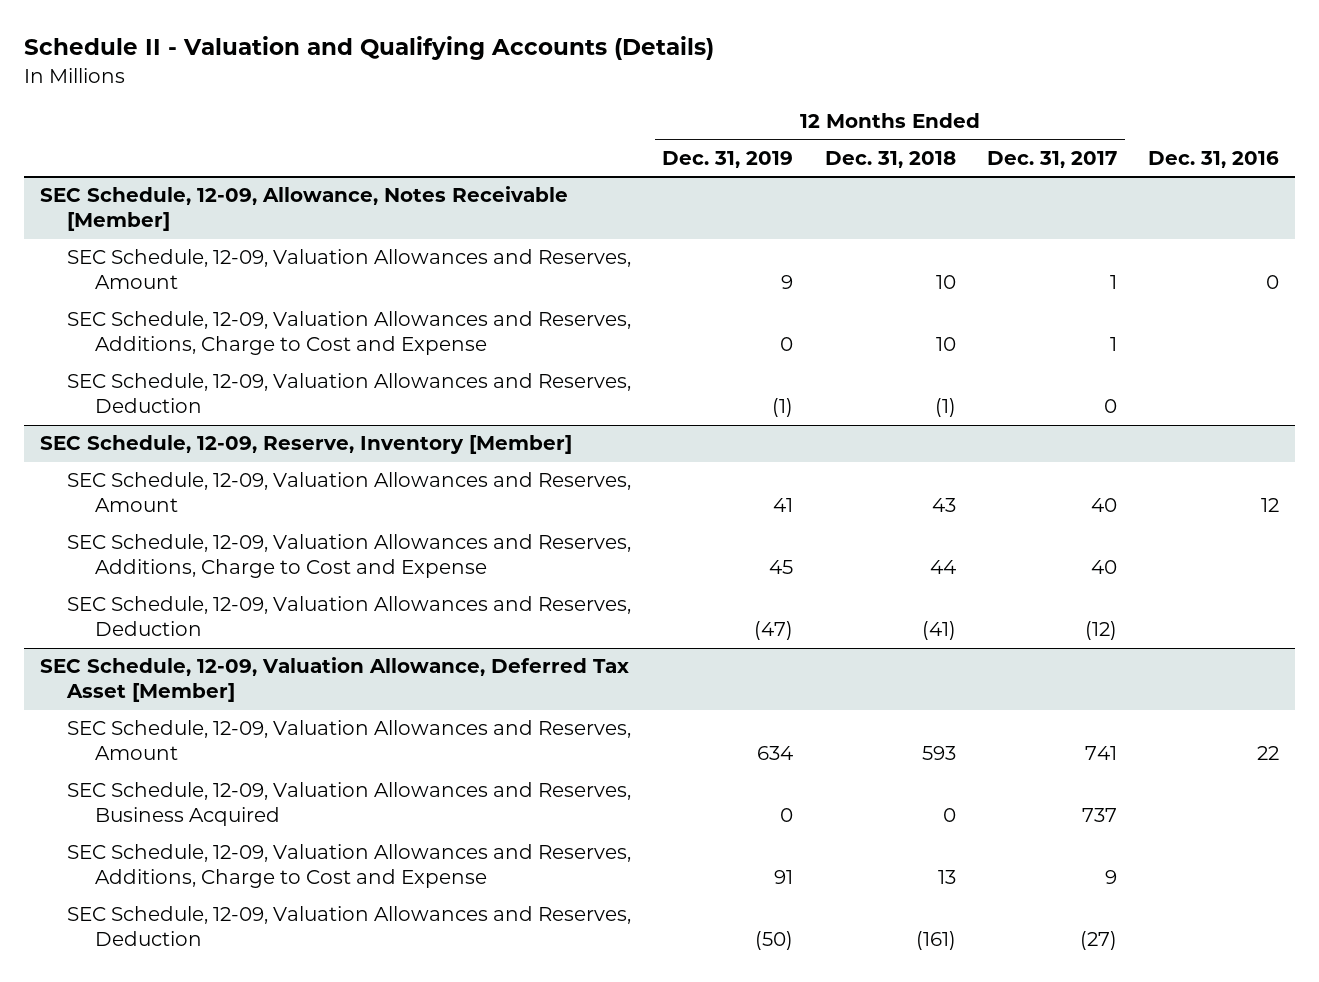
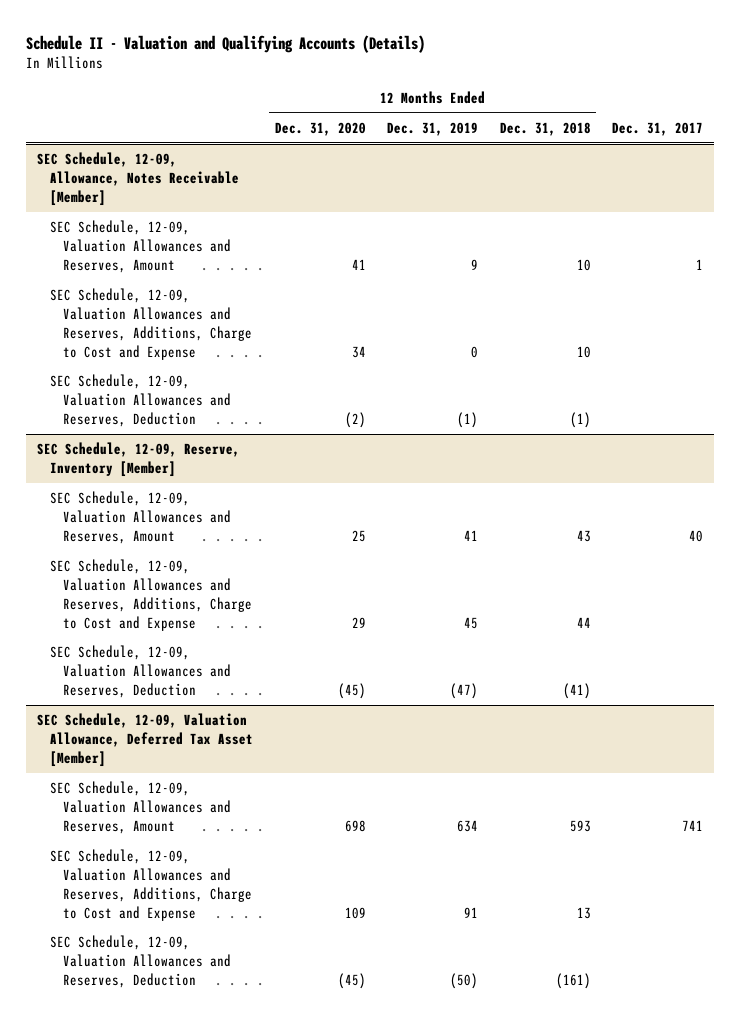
- | 12 Months Ended Dec. 31, 2019 | 12 Months Ended Dec. 31, 2018 | 12 Months Ended Dec. 31, 2017 | Dec. 31, 2016
+ | 12 Months Ended Dec. 31, 2020 | 12 Months Ended Dec. 31, 2019 | 12 Months Ended Dec. 31, 2018 | Dec. 31, 2017
@ SEC Schedule, 12-09, Valuation Allowance, Deferred Tax Asset [Member]
- SEC Schedule, 12-09, Valuation Allowances and Reserves, Business Acquired | 0 | 0 | 737 |

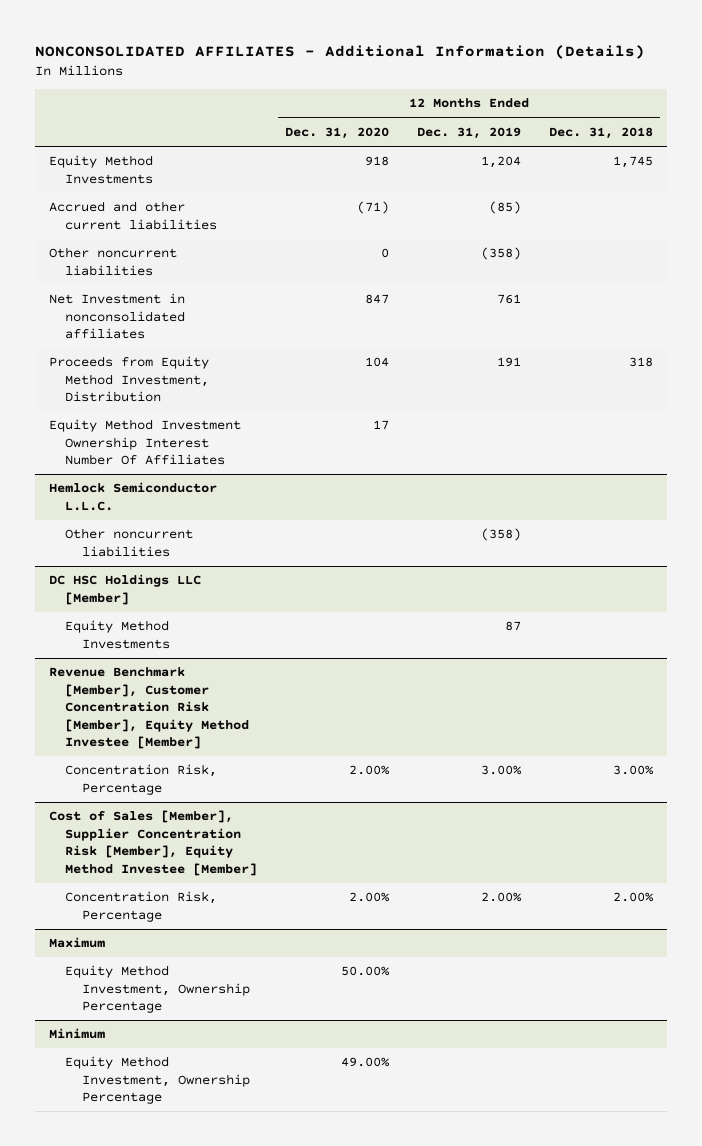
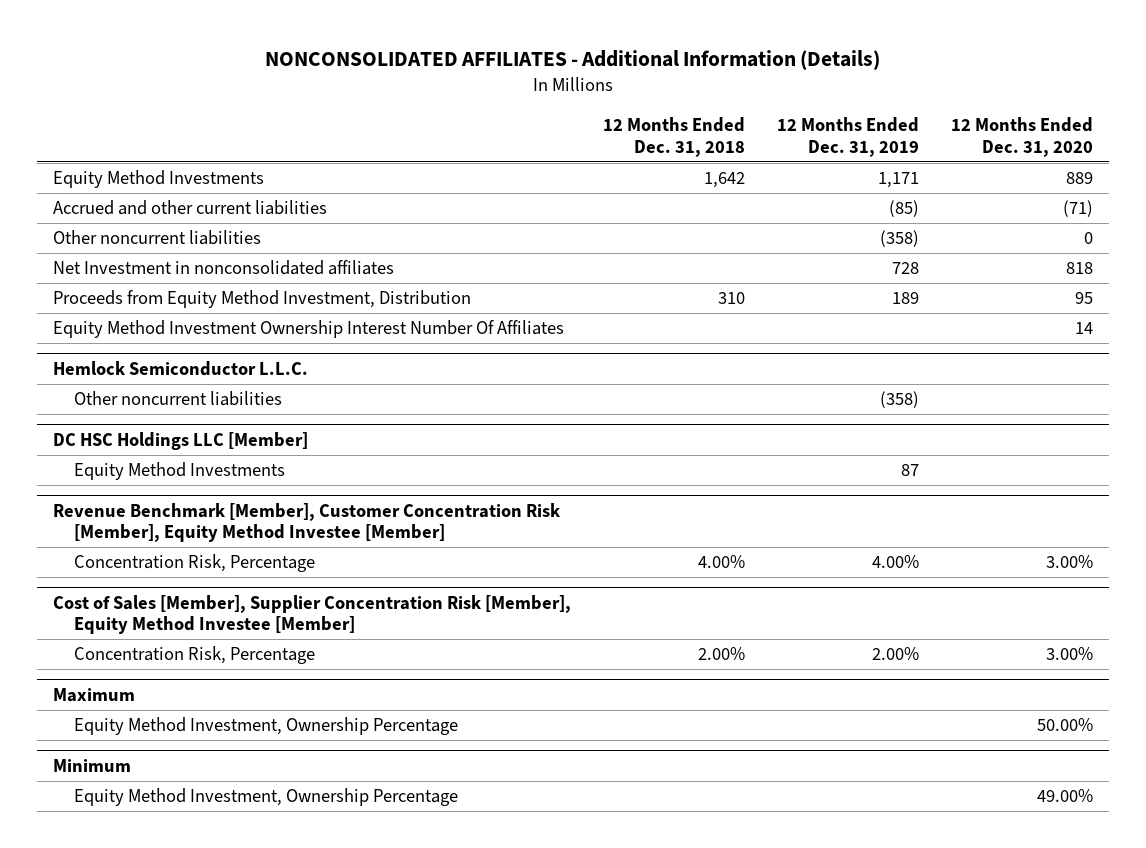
- | 12 Months Ended Dec. 31, 2020 | 12 Months Ended Dec. 31, 2019 | 12 Months Ended Dec. 31, 2018
+ | 12 Months Ended Dec. 31, 2018 | 12 Months Ended Dec. 31, 2019 | 12 Months Ended Dec. 31, 2020
- Equity Method Investments | 918 | 1,204 | 1,745
+ Equity Method Investments | 1,642 | 1,171 | 889
- Net Investment in nonconsolidated affiliates | 847 | 761 |
- Proceeds from Equity Method Investment, Distribution | 104 | 191 | 318
- Equity Method Investment Ownership Interest Number Of Affiliates | 17 | |
+ Net Investment in nonconsolidated affiliates | | 728 | 818
+ Proceeds from Equity Method Investment, Distribution | 310 | 189 | 95
+ Equity Method Investment Ownership Interest Number Of Affiliates | | | 14
@ Revenue Benchmark [Member], Customer Concentration Risk [Member], Equity Method Investee [Member]
- Concentration Risk, Percentage | 2.00% | 3.00% | 3.00%
+ Concentration Risk, Percentage | 4.00% | 4.00% | 3.00%
@ Cost of Sales [Member], Supplier Concentration Risk [Member], Equity Method Investee [Member]
- Concentration Risk, Percentage | 2.00% | 2.00% | 2.00%
+ Concentration Risk, Percentage | 2.00% | 2.00% | 3.00%

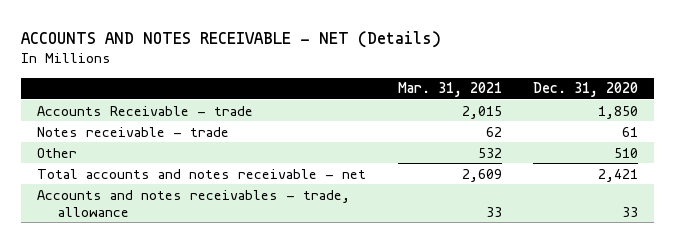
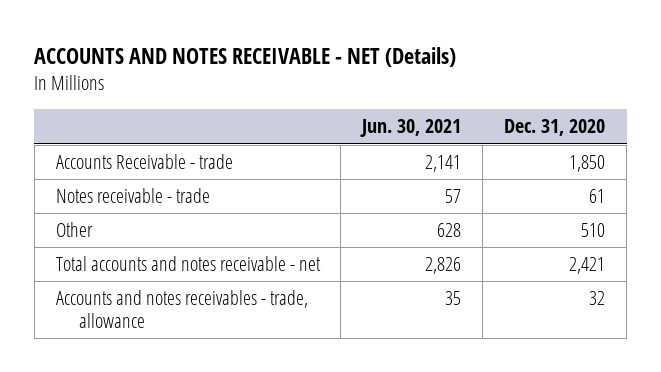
- | Mar. 31, 2021 | Dec. 31, 2020
+ | Jun. 30, 2021 | Dec. 31, 2020
- Accounts and notes receivables - trade, allowance | 33 | 33
+ Accounts and notes receivables - trade, allowance | 35 | 32

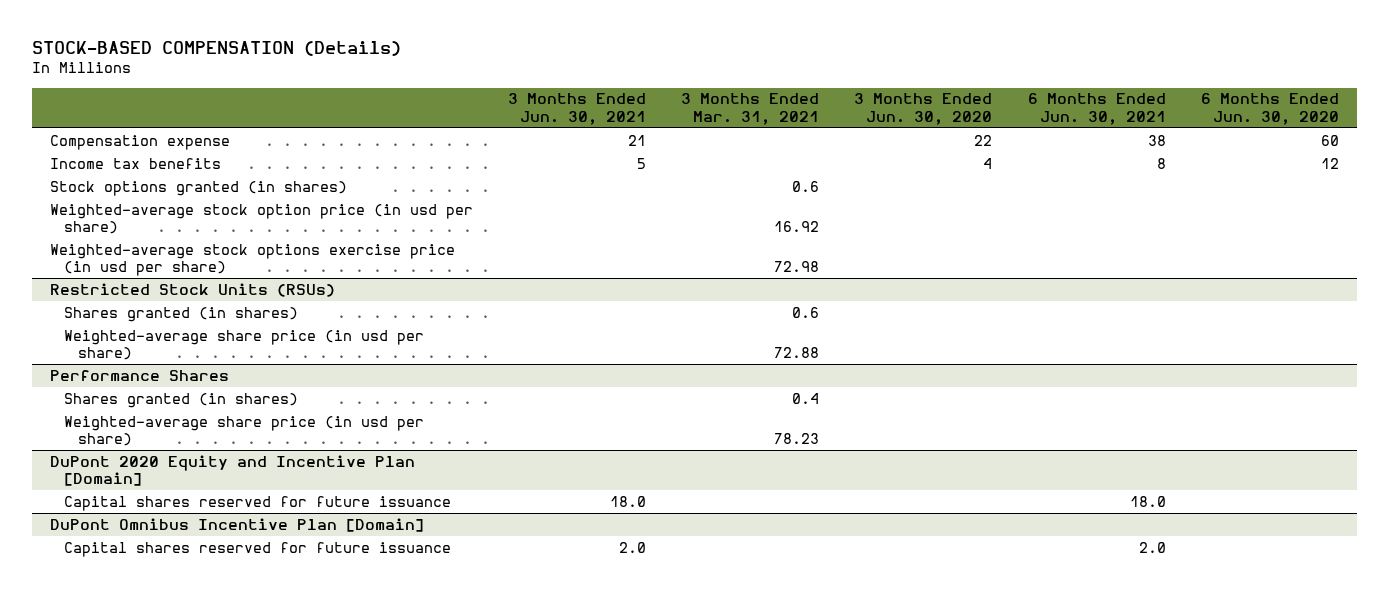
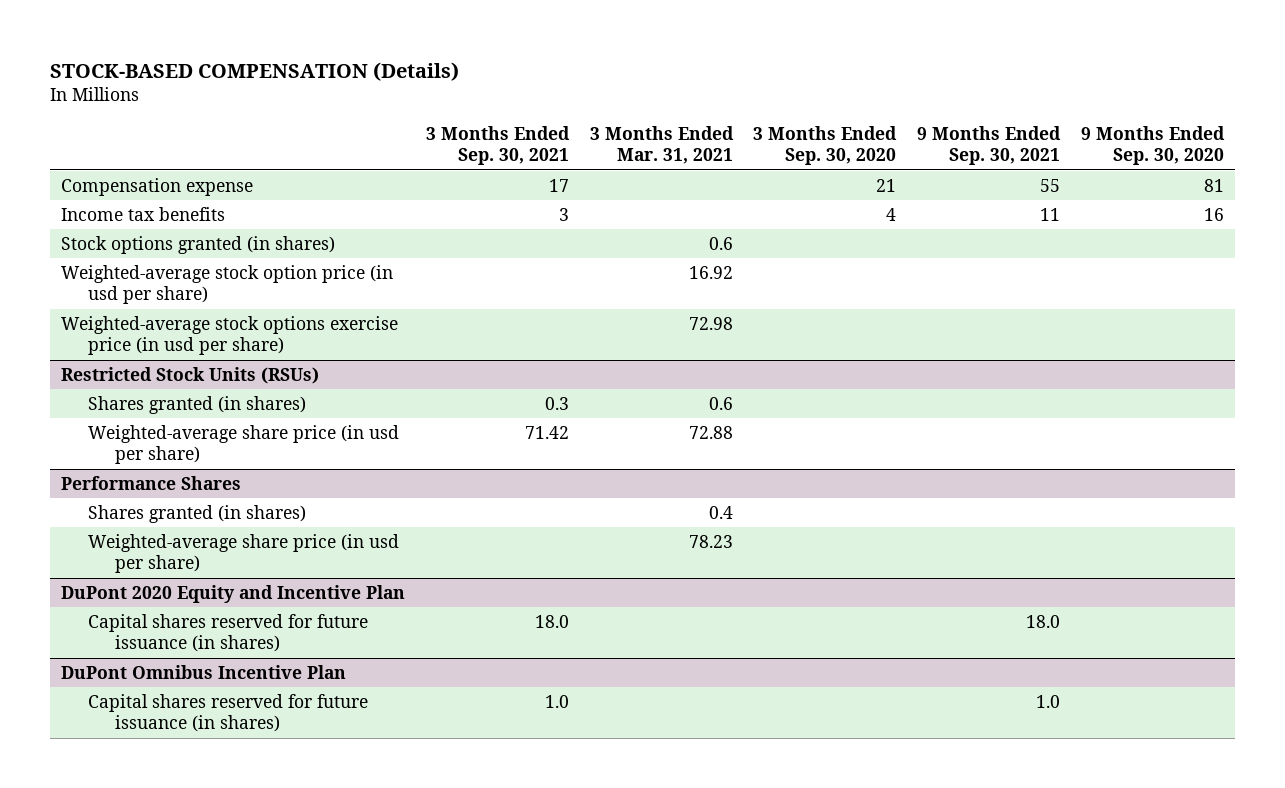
- | 3 Months Ended Jun. 30, 2021 | 3 Months Ended Mar. 31, 2021 | 3 Months Ended Jun. 30, 2020 | 6 Months Ended Jun. 30, 2021 | 6 Months Ended Jun. 30, 2020
+ | 3 Months Ended Sep. 30, 2021 | 3 Months Ended Mar. 31, 2021 | 3 Months Ended Sep. 30, 2020 | 9 Months Ended Sep. 30, 2021 | 9 Months Ended Sep. 30, 2020
- DuPont 2020 Equity and Incentive Plan [Domain]
- Capital shares reserved for future issuance | 18.0 | | | 18.0 |
- DuPont Omnibus Incentive Plan [Domain]
- Capital shares reserved for future issuance | 2.0 | | | 2.0 |
+ DuPont 2020 Equity and Incentive Plan
+ Capital shares reserved for future issuance (in shares) | 18.0 | | | 18.0 |
+ DuPont Omnibus Incentive Plan
+ Capital shares reserved for future issuance (in shares) | 1.0 | | | 1.0 |

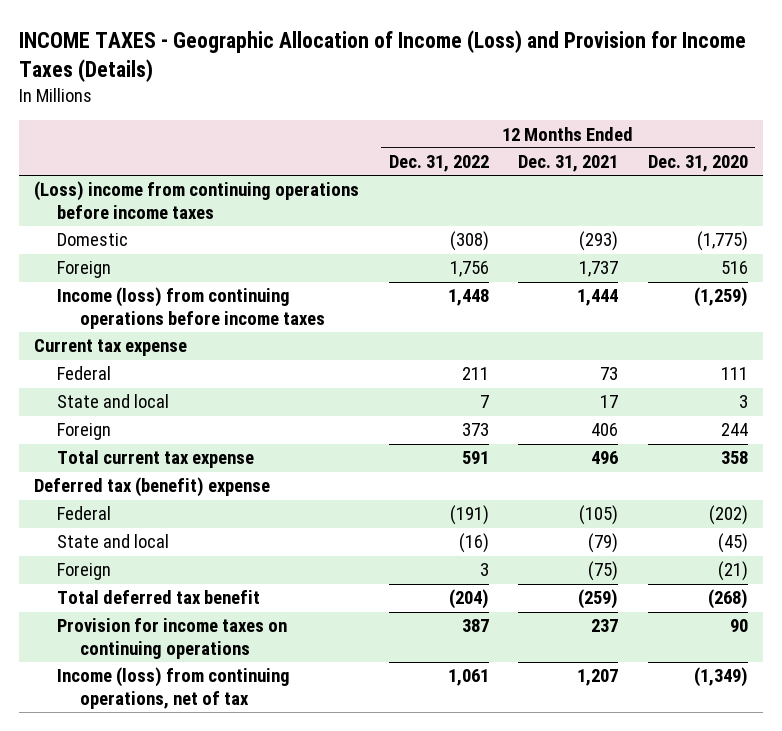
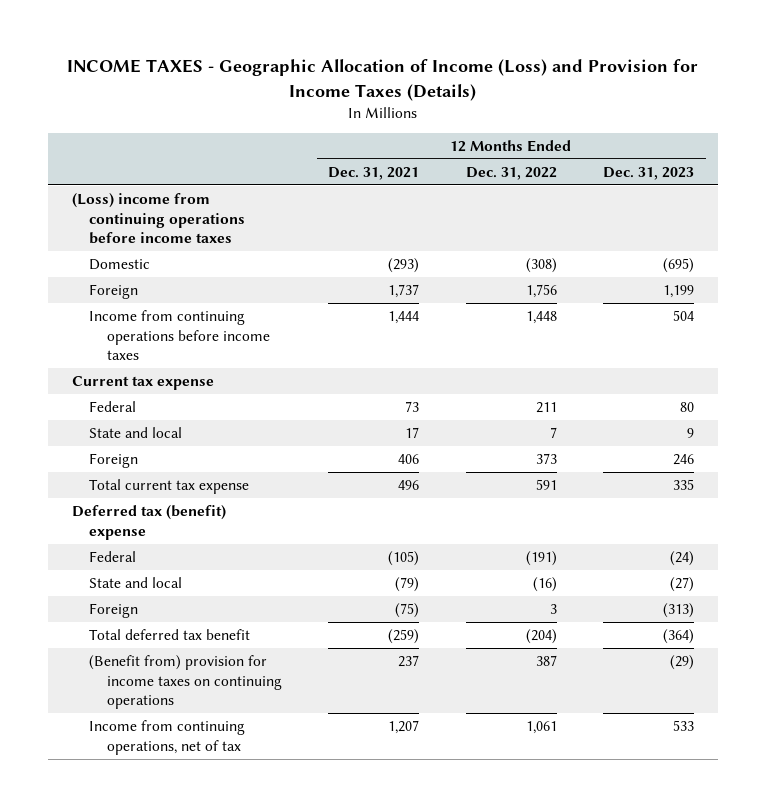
- | 12 Months Ended Dec. 31, 2022 | 12 Months Ended Dec. 31, 2021 | 12 Months Ended Dec. 31, 2020
+ | 12 Months Ended Dec. 31, 2021 | 12 Months Ended Dec. 31, 2022 | 12 Months Ended Dec. 31, 2023
- Income (loss) from continuing operations before income taxes | 1,448 | 1,444 | (1,259)
+ Income from continuing operations before income taxes | 1,444 | 1,448 | 504
- Provision for income taxes on continuing operations | 387 | 237 | 90
- Income (loss) from continuing operations, net of tax | 1,061 | 1,207 | (1,349)
+ (Benefit from) provision for income taxes on continuing operations | 237 | 387 | (29)
+ Income from continuing operations, net of tax | 1,207 | 1,061 | 533

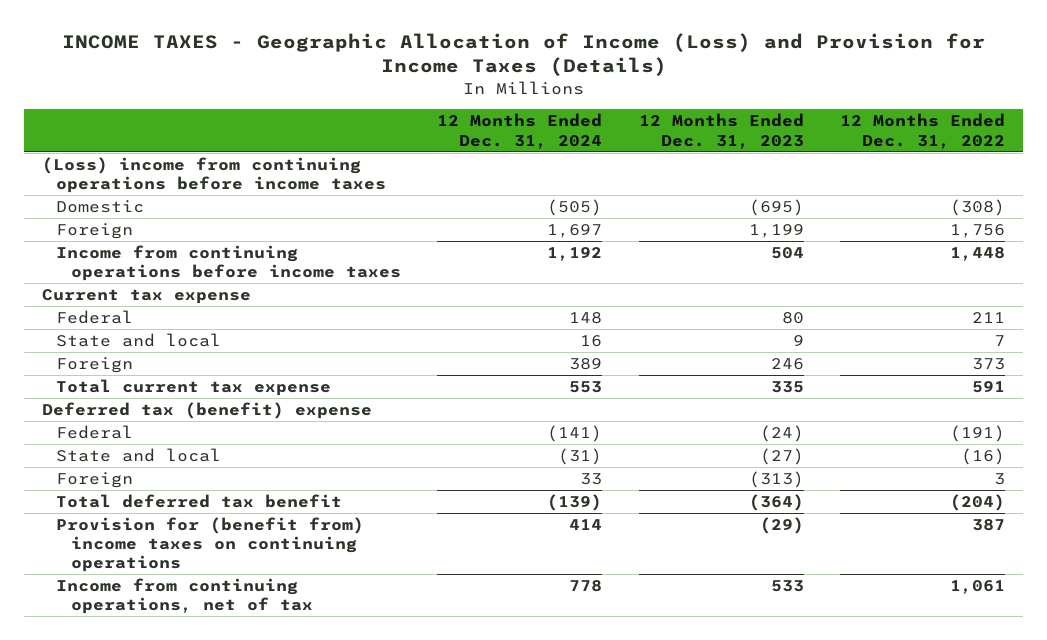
- | 12 Months Ended Dec. 31, 2021 | 12 Months Ended Dec. 31, 2022 | 12 Months Ended Dec. 31, 2023
+ | 12 Months Ended Dec. 31, 2024 | 12 Months Ended Dec. 31, 2023 | 12 Months Ended Dec. 31, 2022
- (Benefit from) provision for income taxes on continuing operations | 237 | 387 | (29)
+ Provision for (benefit from) income taxes on continuing operations | 414 | (29) | 387

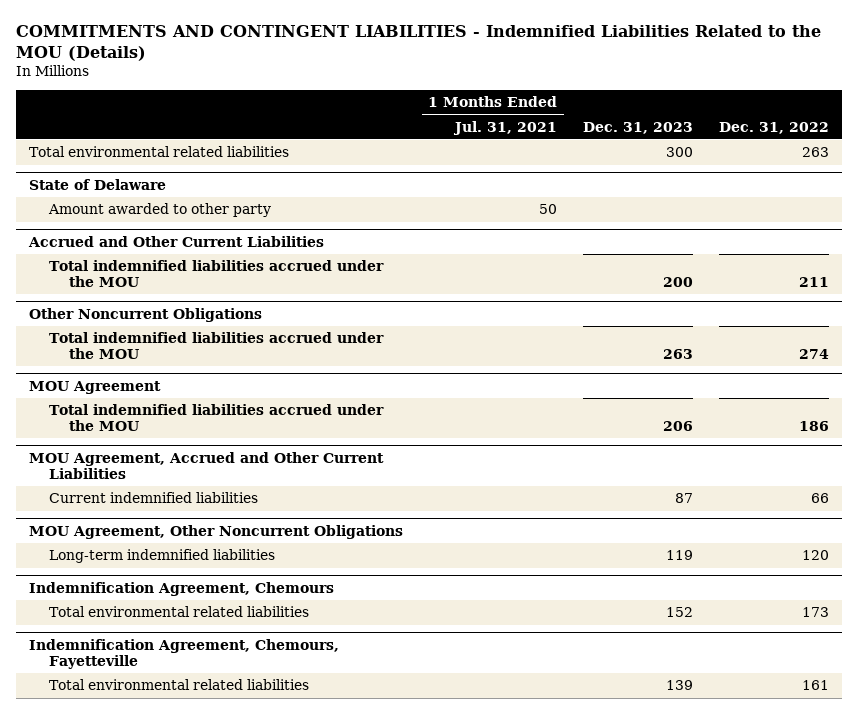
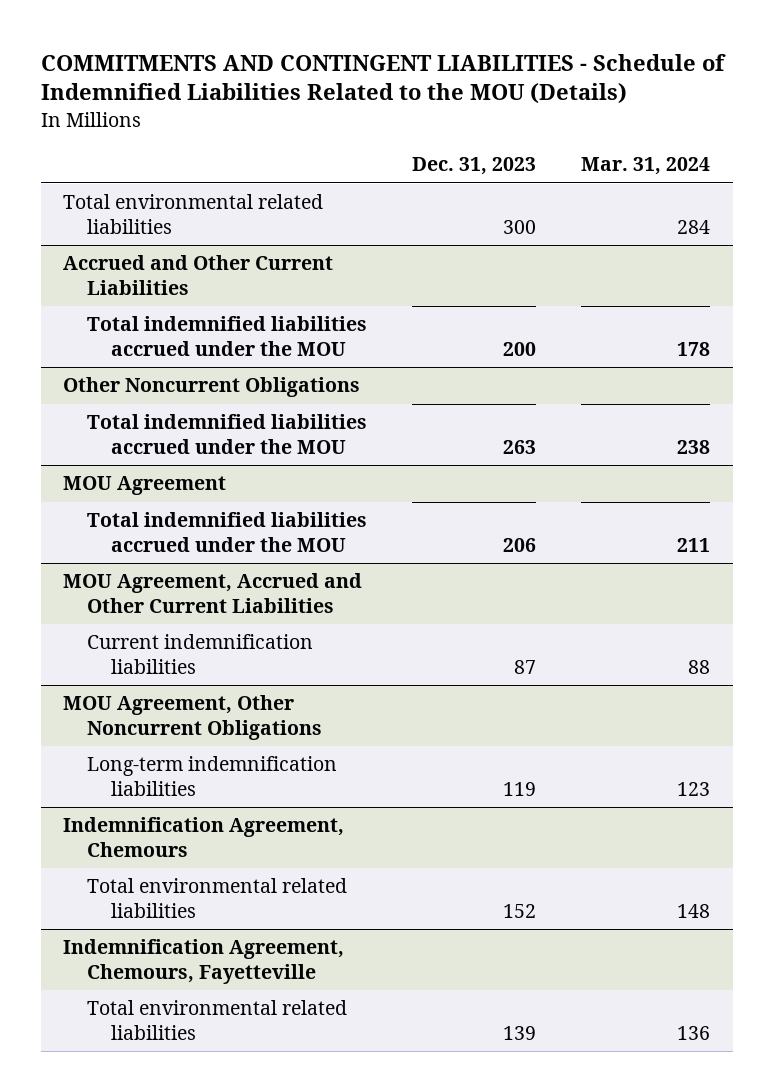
- COMMITMENTS AND CONTINGENT LIABILITIES - Indemnified Liabilities Related to the MOU (Details)
+ COMMITMENTS AND CONTINGENT LIABILITIES - Schedule of Indemnified Liabilities Related to the MOU (Details)
- | 1 Months Ended Jul. 31, 2021 | Dec. 31, 2023 | Dec. 31, 2022
+ | Dec. 31, 2023 | Mar. 31, 2024
- State of Delaware
- Amount awarded to other party | 50 | |
@ MOU Agreement, Accrued and Other Current Liabilities
- Current indemnified liabilities | | 87 | 66
+ Current indemnification liabilities | 87 | 88
@ MOU Agreement, Other Noncurrent Obligations
- Long-term indemnified liabilities | | 119 | 120
+ Long-term indemnification liabilities | 119 | 123

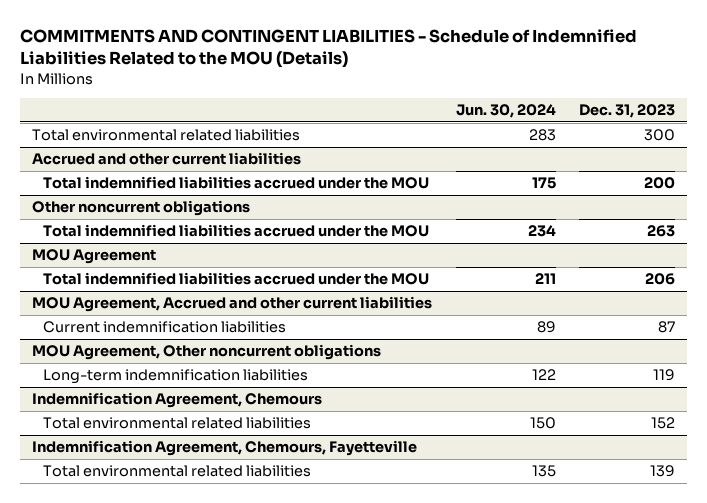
- | Dec. 31, 2023 | Mar. 31, 2024
+ | Jun. 30, 2024 | Dec. 31, 2023
- Accrued and Other Current Liabilities
+ Accrued and other current liabilities
- Other Noncurrent Obligations
+ Other noncurrent obligations
- MOU Agreement, Accrued and Other Current Liabilities
+ MOU Agreement, Accrued and other current liabilities
- MOU Agreement, Other Noncurrent Obligations
+ MOU Agreement, Other noncurrent obligations

